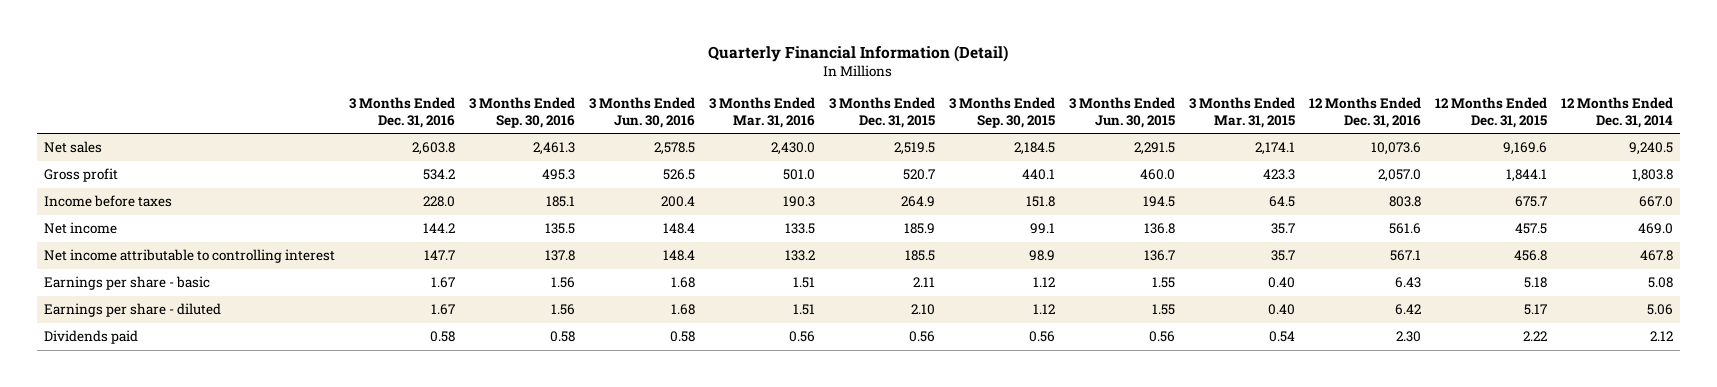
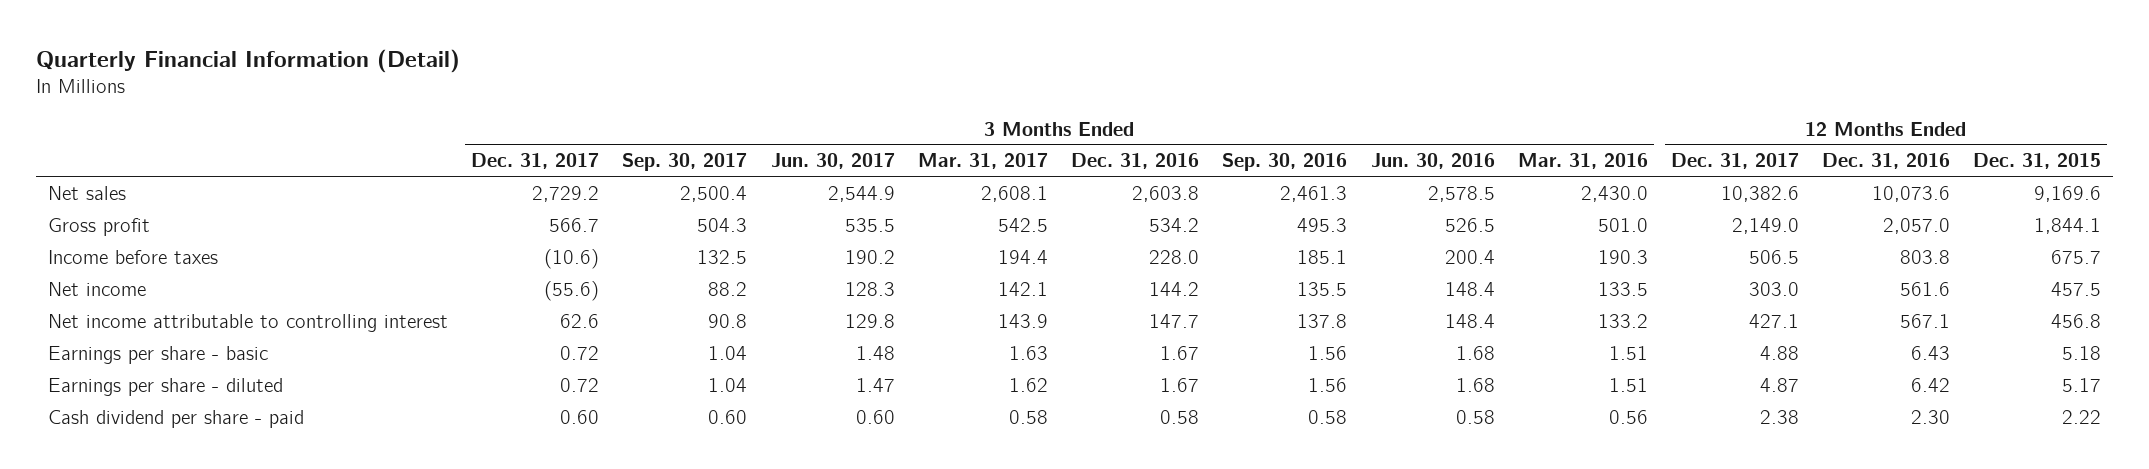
- | 3 Months Ended Dec. 31, 2016 | 3 Months Ended Sep. 30, 2016 | 3 Months Ended Jun. 30, 2016 | 3 Months Ended Mar. 31, 2016 | 3 Months Ended Dec. 31, 2015 | 3 Months Ended Sep. 30, 2015 | 3 Months Ended Jun. 30, 2015 | 3 Months Ended Mar. 31, 2015 | 12 Months Ended Dec. 31, 2016 | 12 Months Ended Dec. 31, 2015 | 12 Months Ended Dec. 31, 2014
+ | 3 Months Ended Dec. 31, 2017 | 3 Months Ended Sep. 30, 2017 | 3 Months Ended Jun. 30, 2017 | 3 Months Ended Mar. 31, 2017 | 3 Months Ended Dec. 31, 2016 | 3 Months Ended Sep. 30, 2016 | 3 Months Ended Jun. 30, 2016 | 3 Months Ended Mar. 31, 2016 | 12 Months Ended Dec. 31, 2017 | 12 Months Ended Dec. 31, 2016 | 12 Months Ended Dec. 31, 2015
- Dividends paid | 0.58 | 0.58 | 0.58 | 0.56 | 0.56 | 0.56 | 0.56 | 0.54 | 2.30 | 2.22 | 2.12
+ Cash dividend per share - paid | 0.60 | 0.60 | 0.60 | 0.58 | 0.58 | 0.58 | 0.58 | 0.56 | 2.38 | 2.30 | 2.22

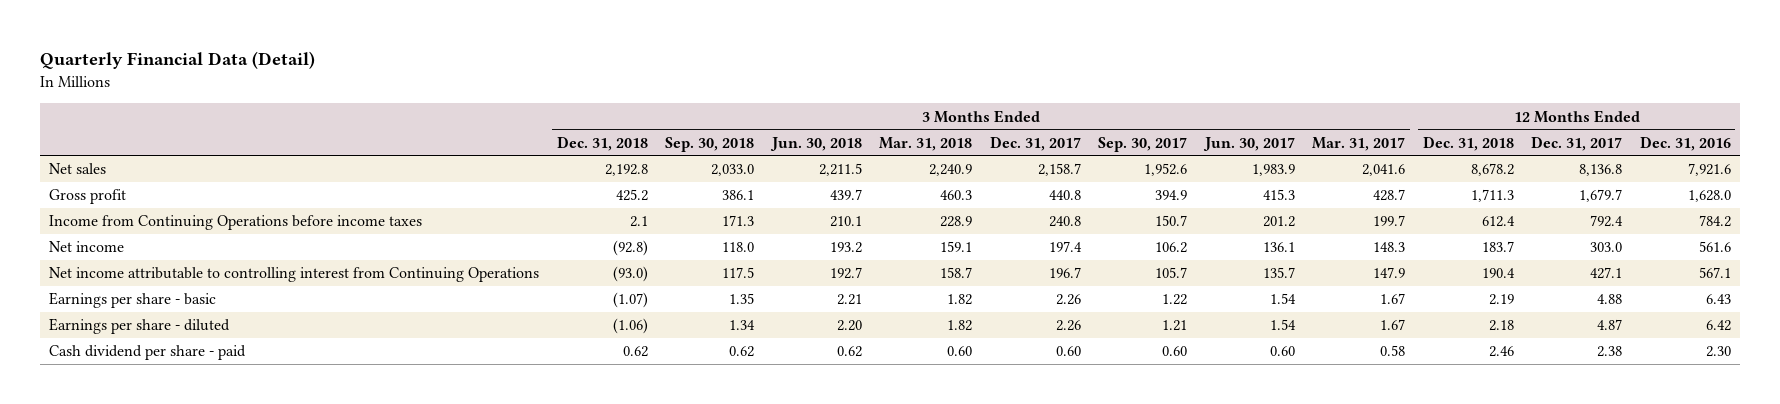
- Quarterly Financial Information (Detail)
+ Quarterly Financial Data (Detail)
- | 3 Months Ended Dec. 31, 2017 | 3 Months Ended Sep. 30, 2017 | 3 Months Ended Jun. 30, 2017 | 3 Months Ended Mar. 31, 2017 | 3 Months Ended Dec. 31, 2016 | 3 Months Ended Sep. 30, 2016 | 3 Months Ended Jun. 30, 2016 | 3 Months Ended Mar. 31, 2016 | 12 Months Ended Dec. 31, 2017 | 12 Months Ended Dec. 31, 2016 | 12 Months Ended Dec. 31, 2015
+ | 3 Months Ended Dec. 31, 2018 | 3 Months Ended Sep. 30, 2018 | 3 Months Ended Jun. 30, 2018 | 3 Months Ended Mar. 31, 2018 | 3 Months Ended Dec. 31, 2017 | 3 Months Ended Sep. 30, 2017 | 3 Months Ended Jun. 30, 2017 | 3 Months Ended Mar. 31, 2017 | 12 Months Ended Dec. 31, 2018 | 12 Months Ended Dec. 31, 2017 | 12 Months Ended Dec. 31, 2016
- Net sales | 2,729.2 | 2,500.4 | 2,544.9 | 2,608.1 | 2,603.8 | 2,461.3 | 2,578.5 | 2,430.0 | 10,382.6 | 10,073.6 | 9,169.6
- Gross profit | 566.7 | 504.3 | 535.5 | 542.5 | 534.2 | 495.3 | 526.5 | 501.0 | 2,149.0 | 2,057.0 | 1,844.1
- Income before taxes | (10.6) | 132.5 | 190.2 | 194.4 | 228.0 | 185.1 | 200.4 | 190.3 | 506.5 | 803.8 | 675.7
- Net income | (55.6) | 88.2 | 128.3 | 142.1 | 144.2 | 135.5 | 148.4 | 133.5 | 303.0 | 561.6 | 457.5
- Net income attributable to controlling interest | 62.6 | 90.8 | 129.8 | 143.9 | 147.7 | 137.8 | 148.4 | 133.2 | 427.1 | 567.1 | 456.8
- Earnings per share - basic | 0.72 | 1.04 | 1.48 | 1.63 | 1.67 | 1.56 | 1.68 | 1.51 | 4.88 | 6.43 | 5.18
- Earnings per share - diluted | 0.72 | 1.04 | 1.47 | 1.62 | 1.67 | 1.56 | 1.68 | 1.51 | 4.87 | 6.42 | 5.17
+ Net sales | 2,192.8 | 2,033.0 | 2,211.5 | 2,240.9 | 2,158.7 | 1,952.6 | 1,983.9 | 2,041.6 | 8,678.2 | 8,136.8 | 7,921.6
+ Gross profit | 425.2 | 386.1 | 439.7 | 460.3 | 440.8 | 394.9 | 415.3 | 428.7 | 1,711.3 | 1,679.7 | 1,628.0
+ Income from Continuing Operations before income taxes | 2.1 | 171.3 | 210.1 | 228.9 | 240.8 | 150.7 | 201.2 | 199.7 | 612.4 | 792.4 | 784.2
+ Net income | (92.8) | 118.0 | 193.2 | 159.1 | 197.4 | 106.2 | 136.1 | 148.3 | 183.7 | 303.0 | 561.6
+ Net income attributable to controlling interest from Continuing Operations | (93.0) | 117.5 | 192.7 | 158.7 | 196.7 | 105.7 | 135.7 | 147.9 | 190.4 | 427.1 | 567.1
+ Earnings per share - basic | (1.07) | 1.35 | 2.21 | 1.82 | 2.26 | 1.22 | 1.54 | 1.67 | 2.19 | 4.88 | 6.43
+ Earnings per share - diluted | (1.06) | 1.34 | 2.20 | 1.82 | 2.26 | 1.21 | 1.54 | 1.67 | 2.18 | 4.87 | 6.42

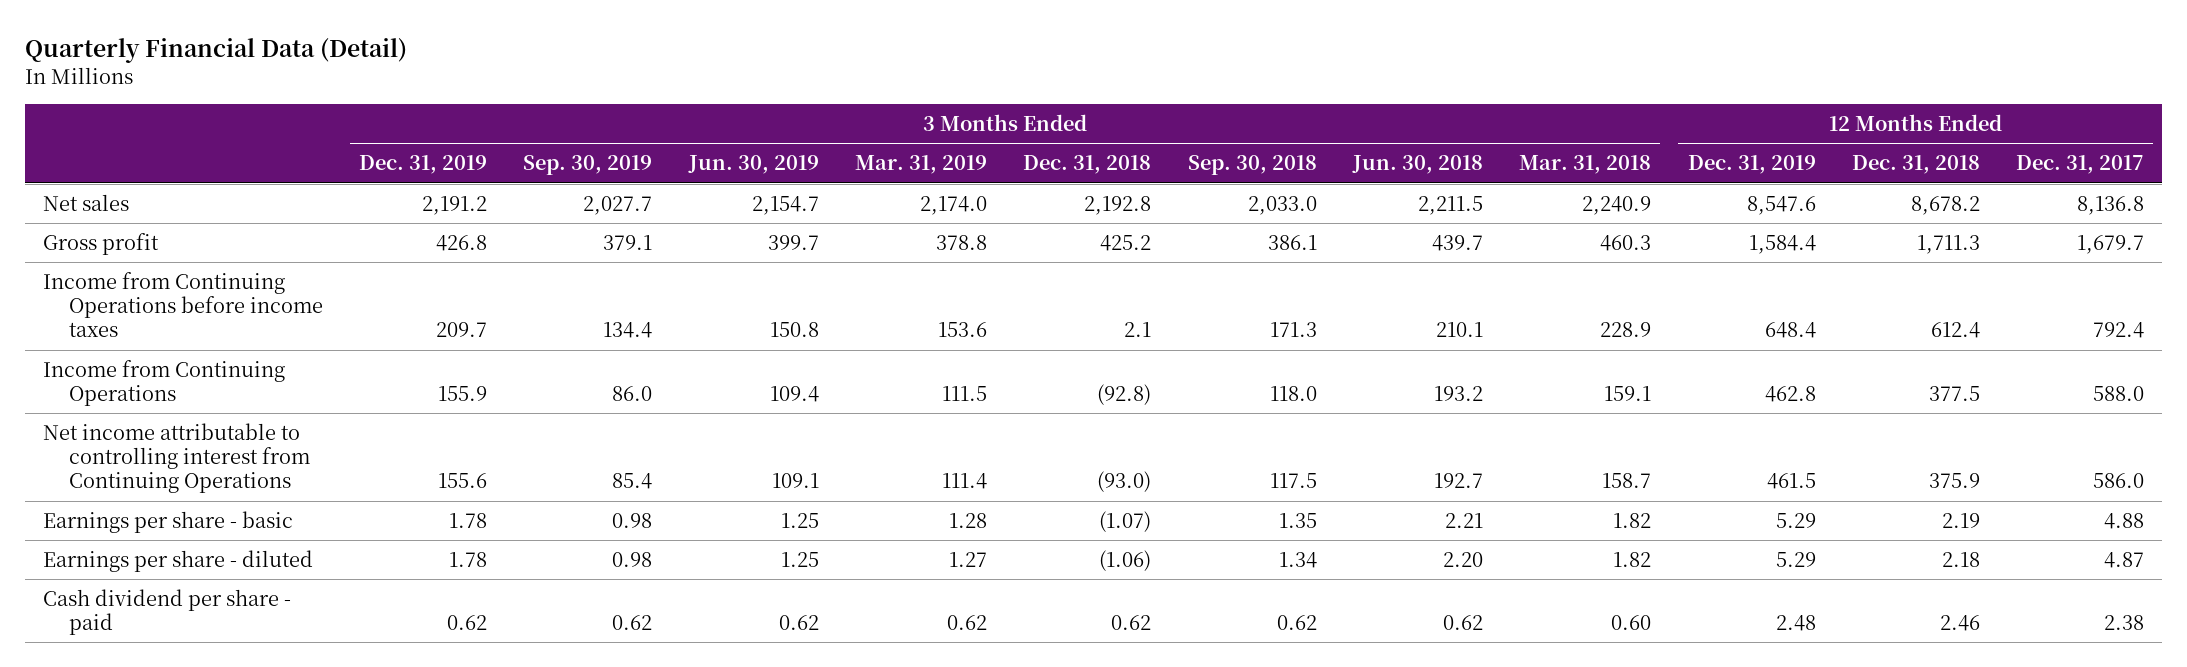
- | 3 Months Ended Dec. 31, 2018 | 3 Months Ended Sep. 30, 2018 | 3 Months Ended Jun. 30, 2018 | 3 Months Ended Mar. 31, 2018 | 3 Months Ended Dec. 31, 2017 | 3 Months Ended Sep. 30, 2017 | 3 Months Ended Jun. 30, 2017 | 3 Months Ended Mar. 31, 2017 | 12 Months Ended Dec. 31, 2018 | 12 Months Ended Dec. 31, 2017 | 12 Months Ended Dec. 31, 2016
+ | 3 Months Ended Dec. 31, 2019 | 3 Months Ended Sep. 30, 2019 | 3 Months Ended Jun. 30, 2019 | 3 Months Ended Mar. 31, 2019 | 3 Months Ended Dec. 31, 2018 | 3 Months Ended Sep. 30, 2018 | 3 Months Ended Jun. 30, 2018 | 3 Months Ended Mar. 31, 2018 | 12 Months Ended Dec. 31, 2019 | 12 Months Ended Dec. 31, 2018 | 12 Months Ended Dec. 31, 2017
- Net income | (92.8) | 118.0 | 193.2 | 159.1 | 197.4 | 106.2 | 136.1 | 148.3 | 183.7 | 303.0 | 561.6
- Net income attributable to controlling interest from Continuing Operations | (93.0) | 117.5 | 192.7 | 158.7 | 196.7 | 105.7 | 135.7 | 147.9 | 190.4 | 427.1 | 567.1
+ Income from Continuing Operations | 155.9 | 86.0 | 109.4 | 111.5 | (92.8) | 118.0 | 193.2 | 159.1 | 462.8 | 377.5 | 588.0
+ Net income attributable to controlling interest from Continuing Operations | 155.6 | 85.4 | 109.1 | 111.4 | (93.0) | 117.5 | 192.7 | 158.7 | 461.5 | 375.9 | 586.0

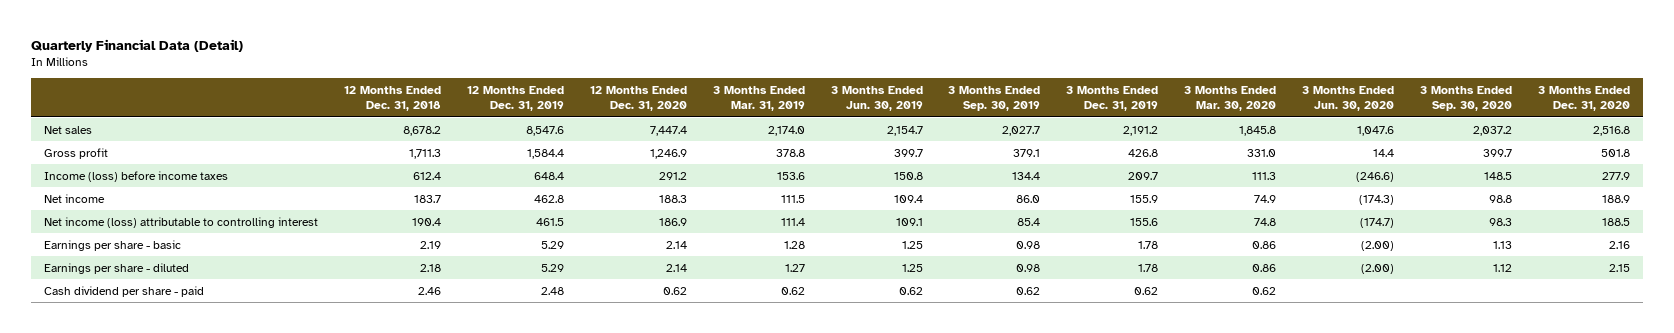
- | 3 Months Ended Dec. 31, 2019 | 3 Months Ended Sep. 30, 2019 | 3 Months Ended Jun. 30, 2019 | 3 Months Ended Mar. 31, 2019 | 3 Months Ended Dec. 31, 2018 | 3 Months Ended Sep. 30, 2018 | 3 Months Ended Jun. 30, 2018 | 3 Months Ended Mar. 31, 2018 | 12 Months Ended Dec. 31, 2019 | 12 Months Ended Dec. 31, 2018 | 12 Months Ended Dec. 31, 2017
+ | 12 Months Ended Dec. 31, 2018 | 12 Months Ended Dec. 31, 2019 | 12 Months Ended Dec. 31, 2020 | 3 Months Ended Mar. 31, 2019 | 3 Months Ended Jun. 30, 2019 | 3 Months Ended Sep. 30, 2019 | 3 Months Ended Dec. 31, 2019 | 3 Months Ended Mar. 30, 2020 | 3 Months Ended Jun. 30, 2020 | 3 Months Ended Sep. 30, 2020 | 3 Months Ended Dec. 31, 2020
- Income from Continuing Operations before income taxes | 209.7 | 134.4 | 150.8 | 153.6 | 2.1 | 171.3 | 210.1 | 228.9 | 648.4 | 612.4 | 792.4
- Income from Continuing Operations | 155.9 | 86.0 | 109.4 | 111.5 | (92.8) | 118.0 | 193.2 | 159.1 | 462.8 | 377.5 | 588.0
- Net income attributable to controlling interest from Continuing Operations | 155.6 | 85.4 | 109.1 | 111.4 | (93.0) | 117.5 | 192.7 | 158.7 | 461.5 | 375.9 | 586.0
+ Income (loss) before income taxes | 612.4 | 648.4 | 291.2 | 153.6 | 150.8 | 134.4 | 209.7 | 111.3 | (246.6) | 148.5 | 277.9
+ Net income | 183.7 | 462.8 | 188.3 | 111.5 | 109.4 | 86.0 | 155.9 | 74.9 | (174.3) | 98.8 | 188.9
+ Net income (loss) attributable to controlling interest | 190.4 | 461.5 | 186.9 | 111.4 | 109.1 | 85.4 | 155.6 | 74.8 | (174.7) | 98.3 | 188.5

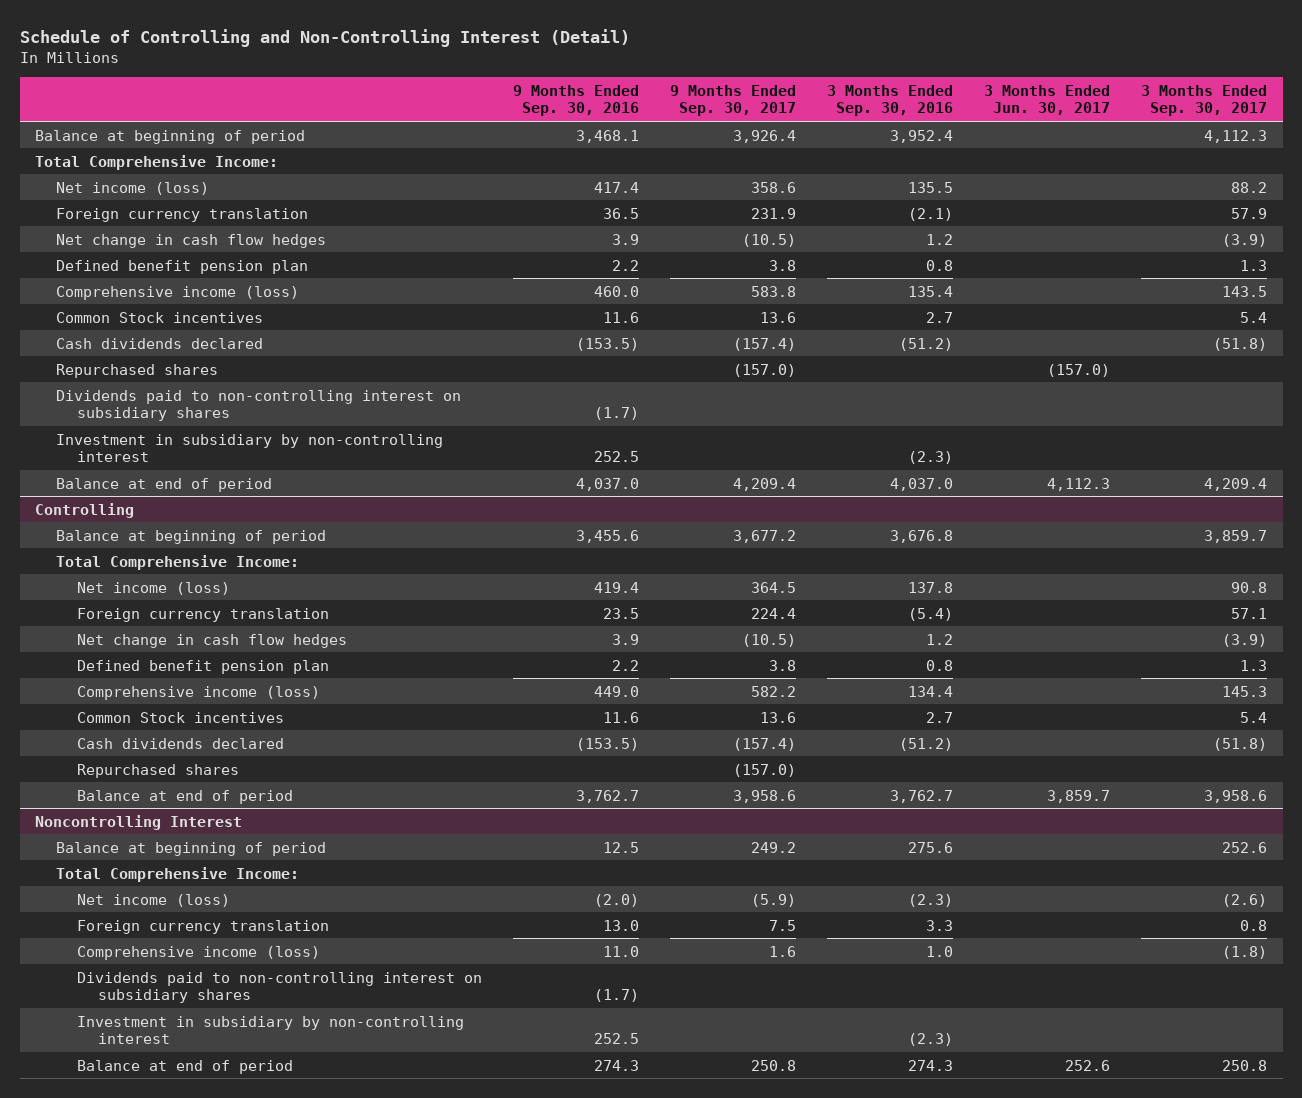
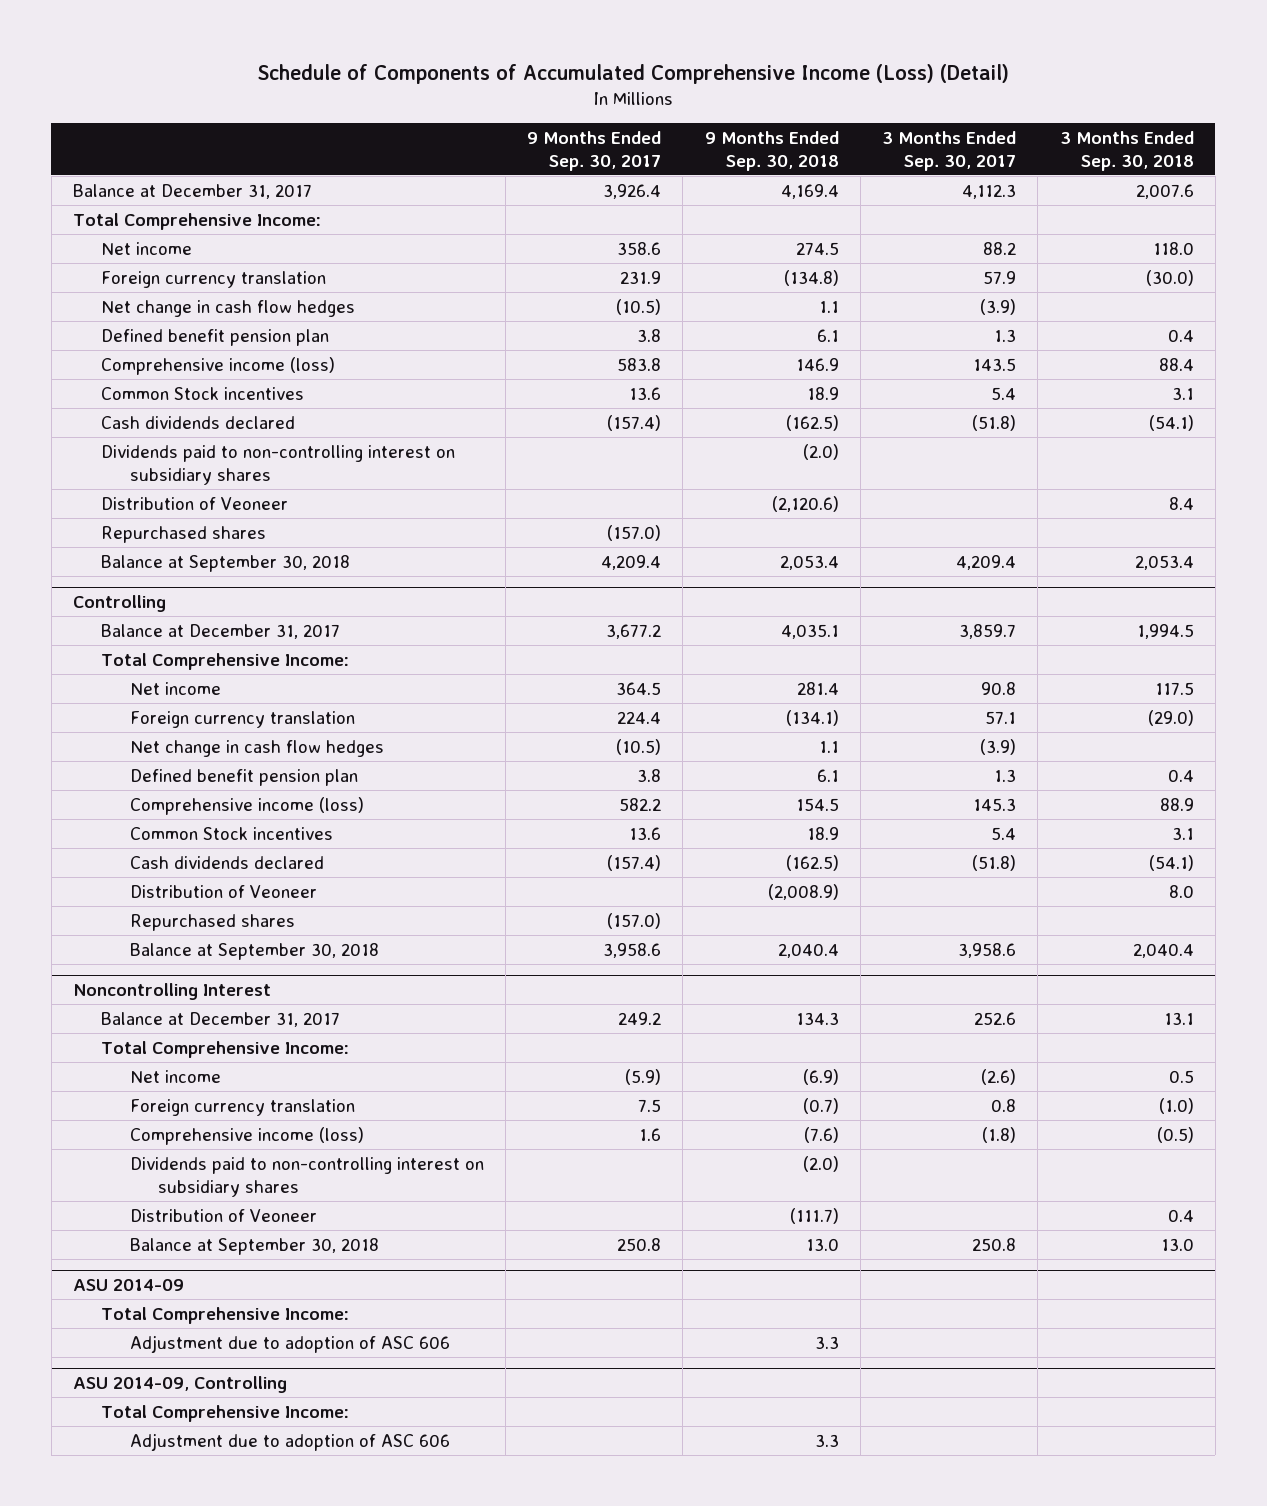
- Schedule of Controlling and Non-Controlling Interest (Detail)
+ Schedule of Components of Accumulated Comprehensive Income (Loss) (Detail)
- | 9 Months Ended Sep. 30, 2016 | 9 Months Ended Sep. 30, 2017 | 3 Months Ended Sep. 30, 2016 | 3 Months Ended Jun. 30, 2017 | 3 Months Ended Sep. 30, 2017
+ | 9 Months Ended Sep. 30, 2017 | 9 Months Ended Sep. 30, 2018 | 3 Months Ended Sep. 30, 2017 | 3 Months Ended Sep. 30, 2018
- Balance at beginning of period | 3,468.1 | 3,926.4 | 3,952.4 | | 4,112.3
+ Balance at December 31, 2017 | 3,926.4 | 4,169.4 | 4,112.3 | 2,007.6
- Net income (loss) | 417.4 | 358.6 | 135.5 | | 88.2
+ Net income | 358.6 | 274.5 | 88.2 | 118.0
- Investment in subsidiary by non-controlling interest | 252.5 | | (2.3) | |
- Balance at end of period | 4,037.0 | 4,209.4 | 4,037.0 | 4,112.3 | 4,209.4
+ Distribution of Veoneer | | (2,120.6) | | 8.4
moved down: Repurchased shares | (157.0) | | |
+ Balance at September 30, 2018 | 4,209.4 | 2,053.4 | 4,209.4 | 2,053.4
@ Controlling
- Balance at beginning of period | 3,455.6 | 3,677.2 | 3,676.8 | | 3,859.7
+ Balance at December 31, 2017 | 3,677.2 | 4,035.1 | 3,859.7 | 1,994.5
- Net income (loss) | 419.4 | 364.5 | 137.8 | | 90.8
+ Net income | 364.5 | 281.4 | 90.8 | 117.5
+ Distribution of Veoneer | | (2,008.9) | | 8.0
- Balance at end of period | 3,762.7 | 3,958.6 | 3,762.7 | 3,859.7 | 3,958.6
+ Balance at September 30, 2018 | 3,958.6 | 2,040.4 | 3,958.6 | 2,040.4
@ Noncontrolling Interest
- Balance at beginning of period | 12.5 | 249.2 | 275.6 | | 252.6
+ Balance at December 31, 2017 | 249.2 | 134.3 | 252.6 | 13.1
- Net income (loss) | (2.0) | (5.9) | (2.3) | | (2.6)
+ Net income | (5.9) | (6.9) | (2.6) | 0.5
- Investment in subsidiary by non-controlling interest | 252.5 | | (2.3) | |
- Balance at end of period | 274.3 | 250.8 | 274.3 | 252.6 | 250.8
+ Distribution of Veoneer | | (111.7) | | 0.4
+ Balance at September 30, 2018 | 250.8 | 13.0 | 250.8 | 13.0
+ ASU 2014-09
+ Total Comprehensive Income:
+ Adjustment due to adoption of ASC 606 | | 3.3 | |
+ ASU 2014-09, Controlling
+ Total Comprehensive Income:
+ Adjustment due to adoption of ASC 606 | | 3.3 | |

